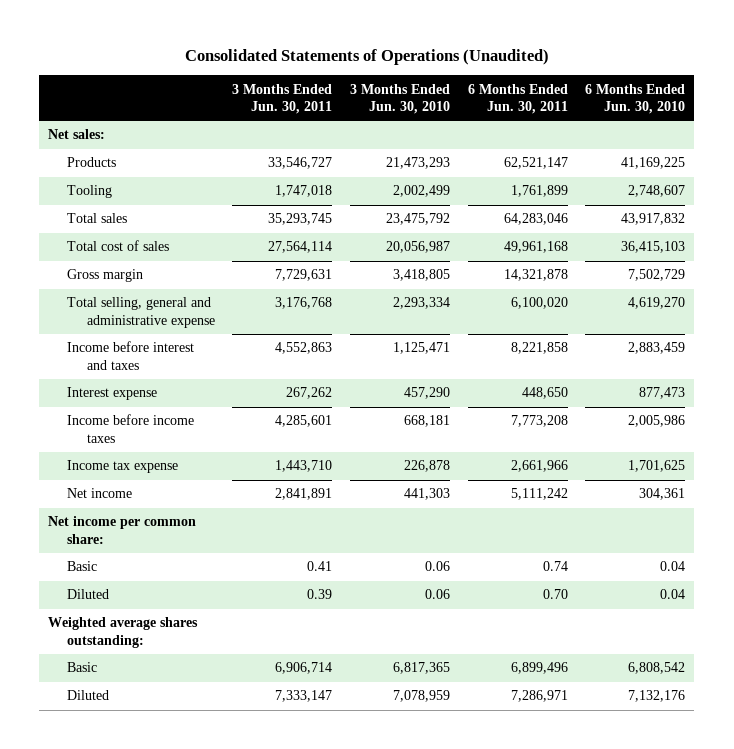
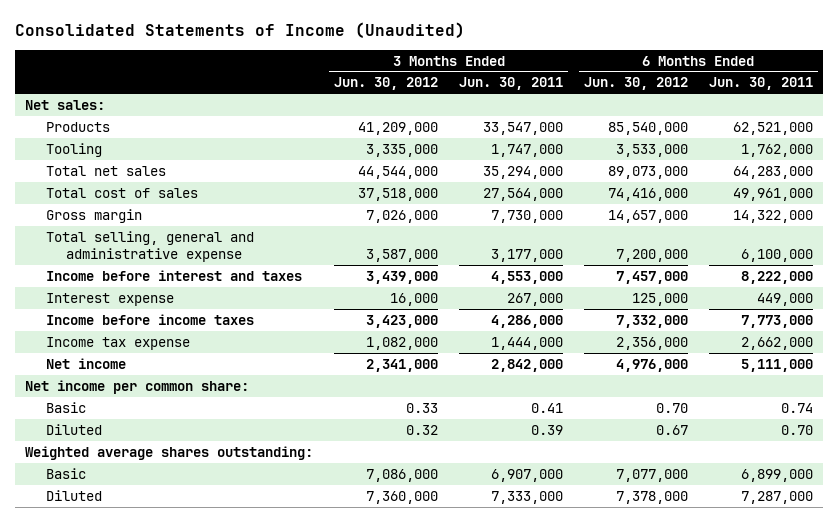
- Consolidated Statements of Operations (Unaudited)
+ Consolidated Statements of Income (Unaudited)
- | 3 Months Ended Jun. 30, 2011 | 3 Months Ended Jun. 30, 2010 | 6 Months Ended Jun. 30, 2011 | 6 Months Ended Jun. 30, 2010
+ | 3 Months Ended Jun. 30, 2012 | 3 Months Ended Jun. 30, 2011 | 6 Months Ended Jun. 30, 2012 | 6 Months Ended Jun. 30, 2011
- Products | 33,546,727 | 21,473,293 | 62,521,147 | 41,169,225
- Tooling | 1,747,018 | 2,002,499 | 1,761,899 | 2,748,607
- Total sales | 35,293,745 | 23,475,792 | 64,283,046 | 43,917,832
- Total cost of sales | 27,564,114 | 20,056,987 | 49,961,168 | 36,415,103
- Gross margin | 7,729,631 | 3,418,805 | 14,321,878 | 7,502,729
- Total selling, general and administrative expense | 3,176,768 | 2,293,334 | 6,100,020 | 4,619,270
- Income before interest and taxes | 4,552,863 | 1,125,471 | 8,221,858 | 2,883,459
- Interest expense | 267,262 | 457,290 | 448,650 | 877,473
- Income before income taxes | 4,285,601 | 668,181 | 7,773,208 | 2,005,986
- Income tax expense | 1,443,710 | 226,878 | 2,661,966 | 1,701,625
- Net income | 2,841,891 | 441,303 | 5,111,242 | 304,361
+ Products | 41,209,000 | 33,547,000 | 85,540,000 | 62,521,000
+ Tooling | 3,335,000 | 1,747,000 | 3,533,000 | 1,762,000
+ Total net sales | 44,544,000 | 35,294,000 | 89,073,000 | 64,283,000
+ Total cost of sales | 37,518,000 | 27,564,000 | 74,416,000 | 49,961,000
+ Gross margin | 7,026,000 | 7,730,000 | 14,657,000 | 14,322,000
+ Total selling, general and administrative expense | 3,587,000 | 3,177,000 | 7,200,000 | 6,100,000
+ Income before interest and taxes | 3,439,000 | 4,553,000 | 7,457,000 | 8,222,000
+ Interest expense | 16,000 | 267,000 | 125,000 | 449,000
+ Income before income taxes | 3,423,000 | 4,286,000 | 7,332,000 | 7,773,000
+ Income tax expense | 1,082,000 | 1,444,000 | 2,356,000 | 2,662,000
+ Net income | 2,341,000 | 2,842,000 | 4,976,000 | 5,111,000
- Basic | 6,906,714 | 6,817,365 | 6,899,496 | 6,808,542
- Diluted | 7,333,147 | 7,078,959 | 7,286,971 | 7,132,176
+ Basic | 7,086,000 | 6,907,000 | 7,077,000 | 6,899,000
+ Diluted | 7,360,000 | 7,333,000 | 7,378,000 | 7,287,000

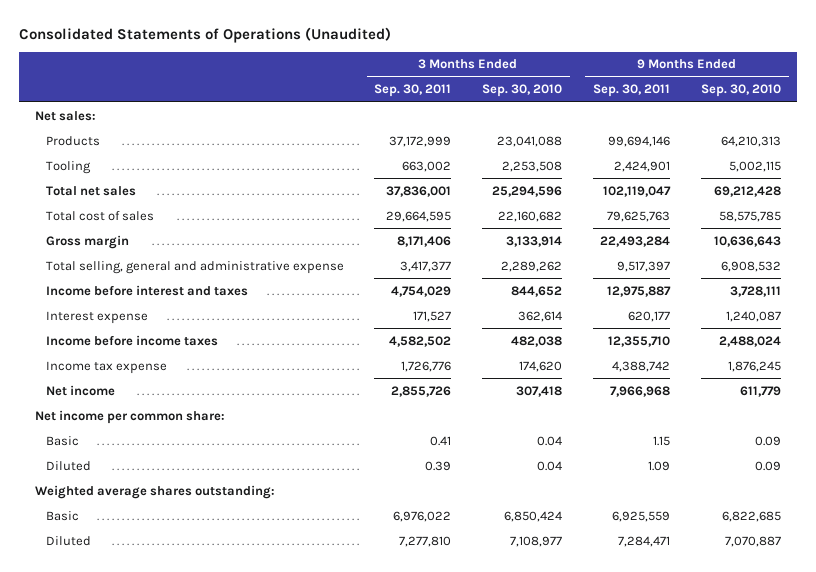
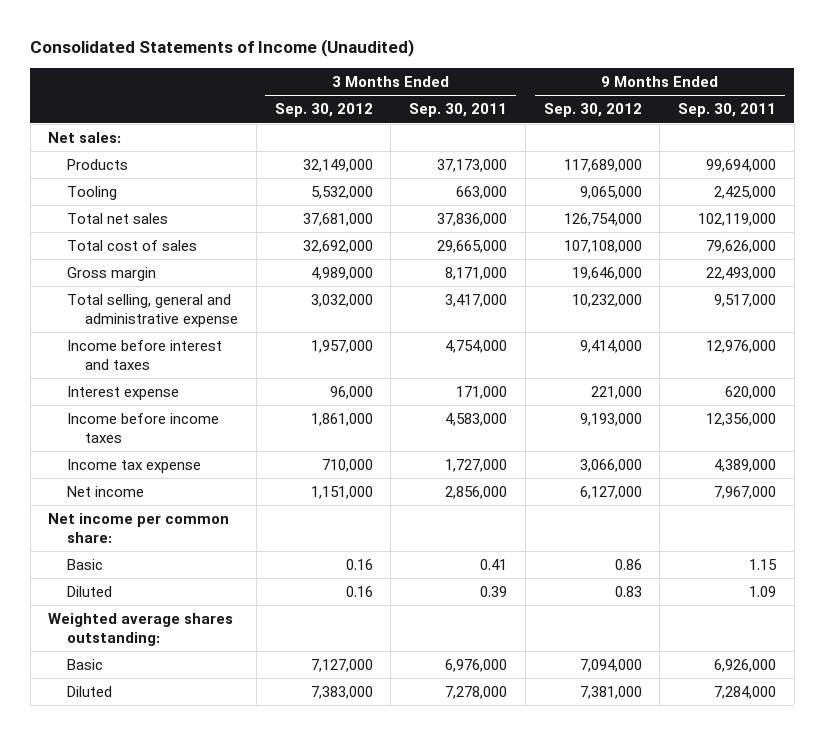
- Consolidated Statements of Operations (Unaudited)
+ Consolidated Statements of Income (Unaudited)
- | 3 Months Ended Sep. 30, 2011 | 3 Months Ended Sep. 30, 2010 | 9 Months Ended Sep. 30, 2011 | 9 Months Ended Sep. 30, 2010
+ | 3 Months Ended Sep. 30, 2012 | 3 Months Ended Sep. 30, 2011 | 9 Months Ended Sep. 30, 2012 | 9 Months Ended Sep. 30, 2011
- Products | 37,172,999 | 23,041,088 | 99,694,146 | 64,210,313
- Tooling | 663,002 | 2,253,508 | 2,424,901 | 5,002,115
- Total net sales | 37,836,001 | 25,294,596 | 102,119,047 | 69,212,428
- Total cost of sales | 29,664,595 | 22,160,682 | 79,625,763 | 58,575,785
- Gross margin | 8,171,406 | 3,133,914 | 22,493,284 | 10,636,643
- Total selling, general and administrative expense | 3,417,377 | 2,289,262 | 9,517,397 | 6,908,532
- Income before interest and taxes | 4,754,029 | 844,652 | 12,975,887 | 3,728,111
- Interest expense | 171,527 | 362,614 | 620,177 | 1,240,087
- Income before income taxes | 4,582,502 | 482,038 | 12,355,710 | 2,488,024
- Income tax expense | 1,726,776 | 174,620 | 4,388,742 | 1,876,245
- Net income | 2,855,726 | 307,418 | 7,966,968 | 611,779
+ Products | 32,149,000 | 37,173,000 | 117,689,000 | 99,694,000
+ Tooling | 5,532,000 | 663,000 | 9,065,000 | 2,425,000
+ Total net sales | 37,681,000 | 37,836,000 | 126,754,000 | 102,119,000
+ Total cost of sales | 32,692,000 | 29,665,000 | 107,108,000 | 79,626,000
+ Gross margin | 4,989,000 | 8,171,000 | 19,646,000 | 22,493,000
+ Total selling, general and administrative expense | 3,032,000 | 3,417,000 | 10,232,000 | 9,517,000
+ Income before interest and taxes | 1,957,000 | 4,754,000 | 9,414,000 | 12,976,000
+ Interest expense | 96,000 | 171,000 | 221,000 | 620,000
+ Income before income taxes | 1,861,000 | 4,583,000 | 9,193,000 | 12,356,000
+ Income tax expense | 710,000 | 1,727,000 | 3,066,000 | 4,389,000
+ Net income | 1,151,000 | 2,856,000 | 6,127,000 | 7,967,000
- Basic | 6,976,022 | 6,850,424 | 6,925,559 | 6,822,685
- Diluted | 7,277,810 | 7,108,977 | 7,284,471 | 7,070,887
+ Basic | 7,127,000 | 6,976,000 | 7,094,000 | 6,926,000
+ Diluted | 7,383,000 | 7,278,000 | 7,381,000 | 7,284,000

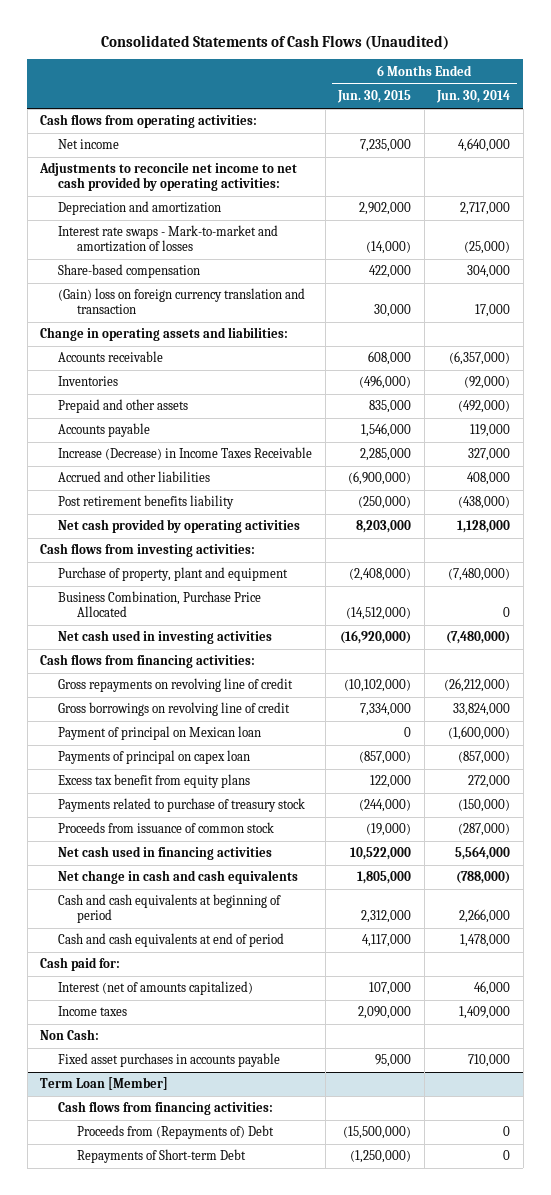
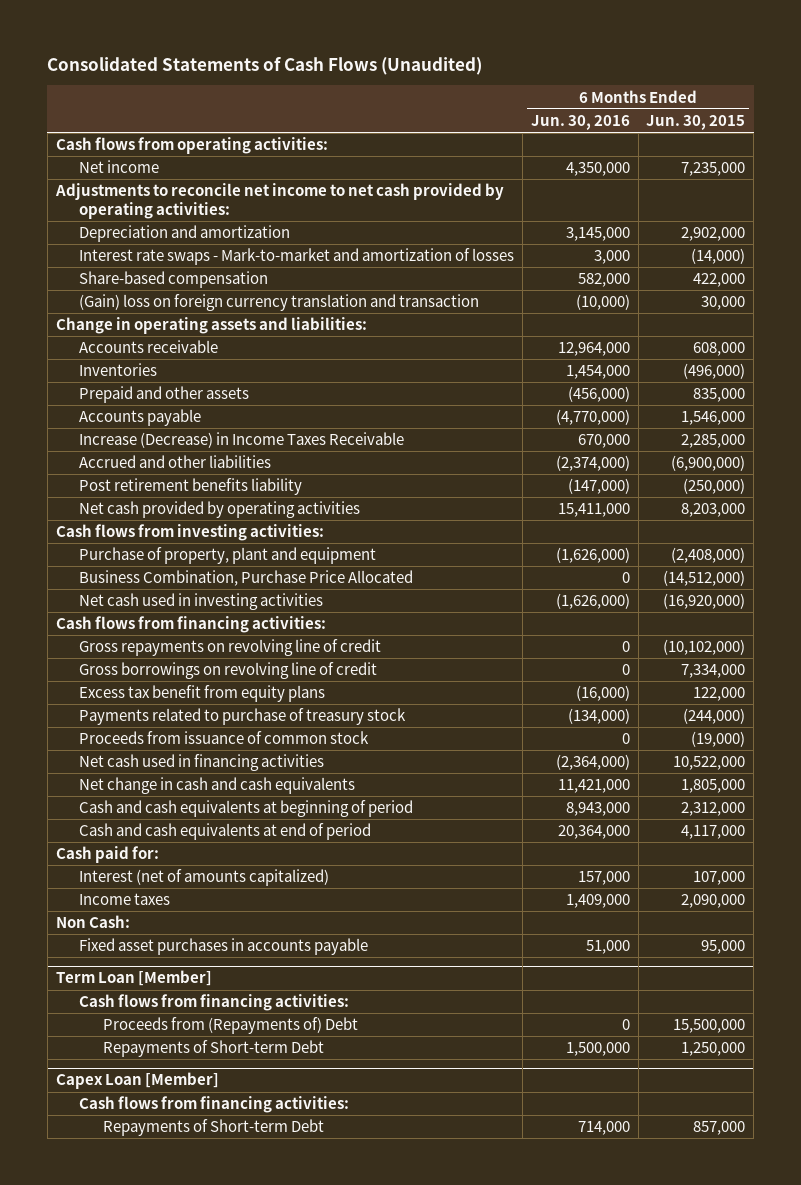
- | 6 Months Ended Jun. 30, 2015 | 6 Months Ended Jun. 30, 2014
+ | 6 Months Ended Jun. 30, 2016 | 6 Months Ended Jun. 30, 2015
- Payment of principal on Mexican loan | 0 | (1,600,000)
- Payments of principal on capex loan | (857,000) | (857,000)
@ Term Loan [Member]
- Proceeds from (Repayments of) Debt | (15,500,000) | 0
- Repayments of Short-term Debt | (1,250,000) | 0
+ Proceeds from (Repayments of) Debt | 0 | 15,500,000
+ Repayments of Short-term Debt | 1,500,000 | 1,250,000
+ Capex Loan [Member]
+ Cash flows from financing activities:
+ Repayments of Short-term Debt | 714,000 | 857,000

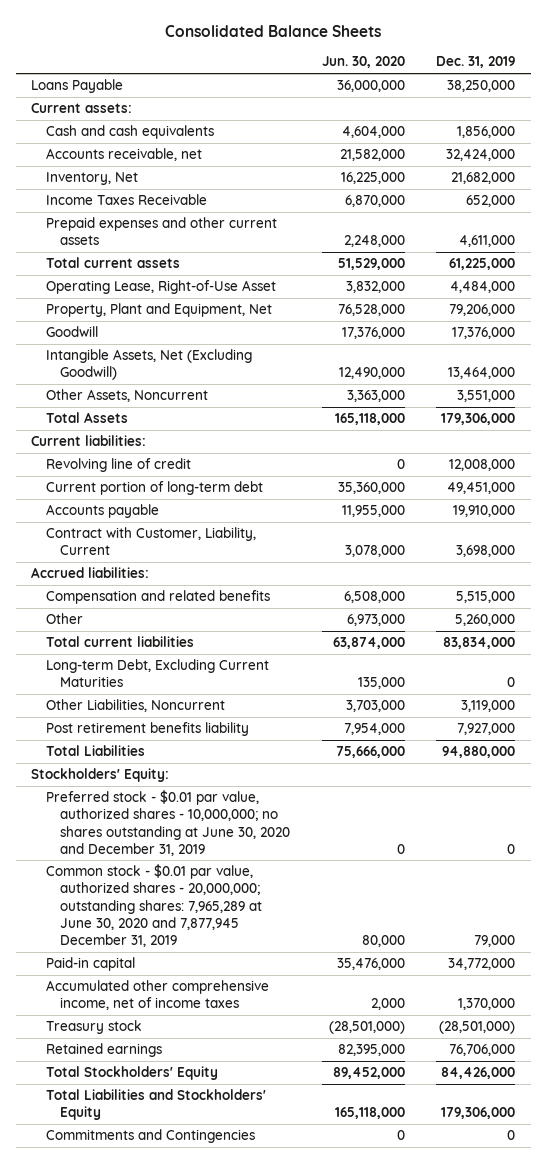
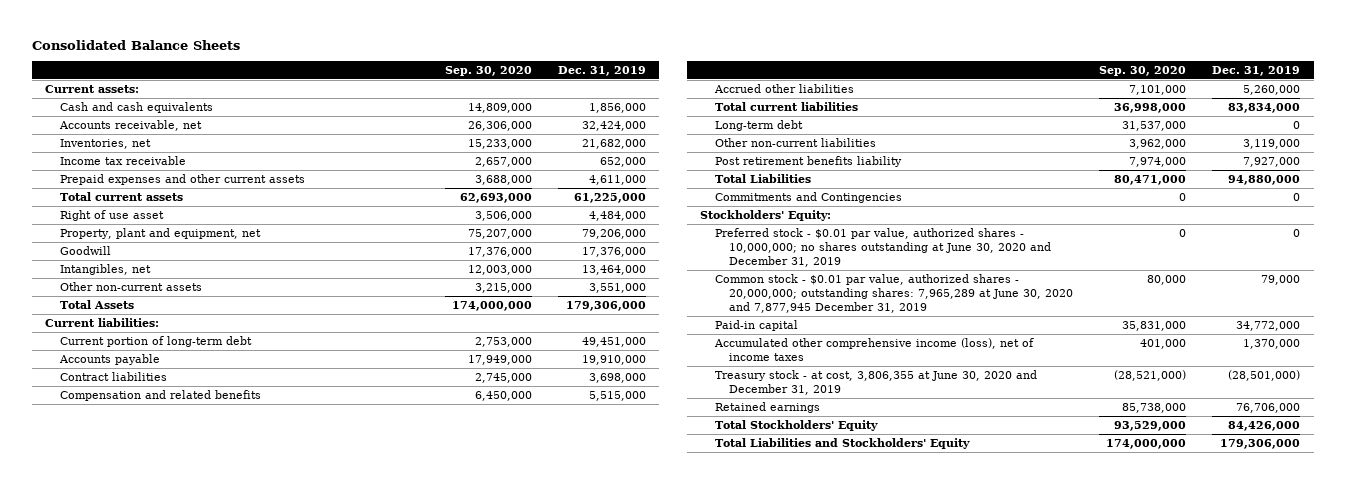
- | Jun. 30, 2020 | Dec. 31, 2019
+ | Sep. 30, 2020 | Dec. 31, 2019
- Loans Payable | 36,000,000 | 38,250,000
- Inventory, Net | 16,225,000 | 21,682,000
- Income Taxes Receivable | 6,870,000 | 652,000
+ Inventories, net | 15,233,000 | 21,682,000
+ Income tax receivable | 2,657,000 | 652,000
- Operating Lease, Right-of-Use Asset | 3,832,000 | 4,484,000
- Property, Plant and Equipment, Net | 76,528,000 | 79,206,000
+ Right of use asset | 3,506,000 | 4,484,000
+ Property, plant and equipment, net | 75,207,000 | 79,206,000
- Intangible Assets, Net (Excluding Goodwill) | 12,490,000 | 13,464,000
- Other Assets, Noncurrent | 3,363,000 | 3,551,000
+ Intangibles, net | 12,003,000 | 13,464,000
+ Other non-current assets | 3,215,000 | 3,551,000
- Revolving line of credit | 0 | 12,008,000
- Contract with Customer, Liability, Current | 3,078,000 | 3,698,000
- Accrued liabilities:
+ Contract liabilities | 2,745,000 | 3,698,000
- Other | 6,973,000 | 5,260,000
+ Accrued other liabilities | 7,101,000 | 5,260,000
- Long-term Debt, Excluding Current Maturities | 135,000 | 0
- Other Liabilities, Noncurrent | 3,703,000 | 3,119,000
+ Long-term debt | 31,537,000 | 0
+ Other non-current liabilities | 3,962,000 | 3,119,000
moved up: Commitments and Contingencies | 0 | 0
- Accumulated other comprehensive income, net of income taxes | 2,000 | 1,370,000
- Treasury stock | (28,501,000) | (28,501,000)
+ Accumulated other comprehensive income (loss), net of income taxes | 401,000 | 1,370,000
+ Treasury stock - at cost, 3,806,355 at June 30, 2020 and December 31, 2019 | (28,521,000) | (28,501,000)

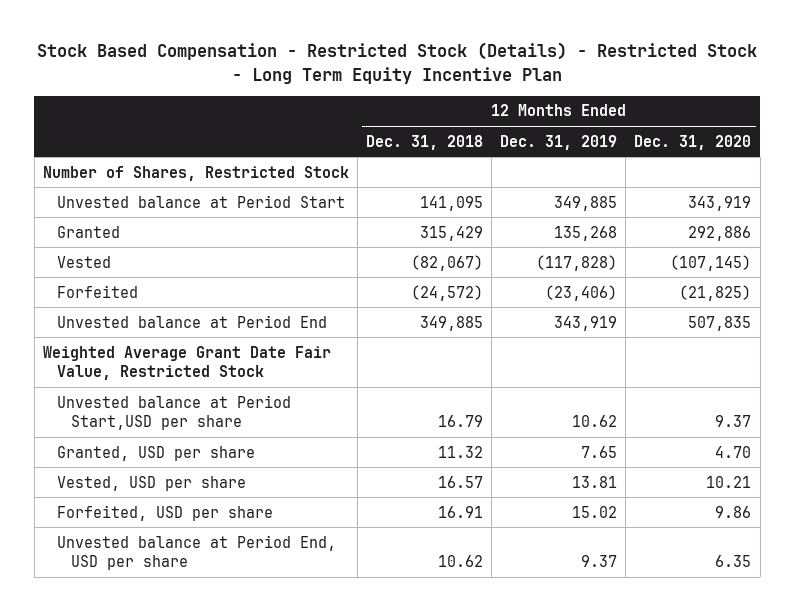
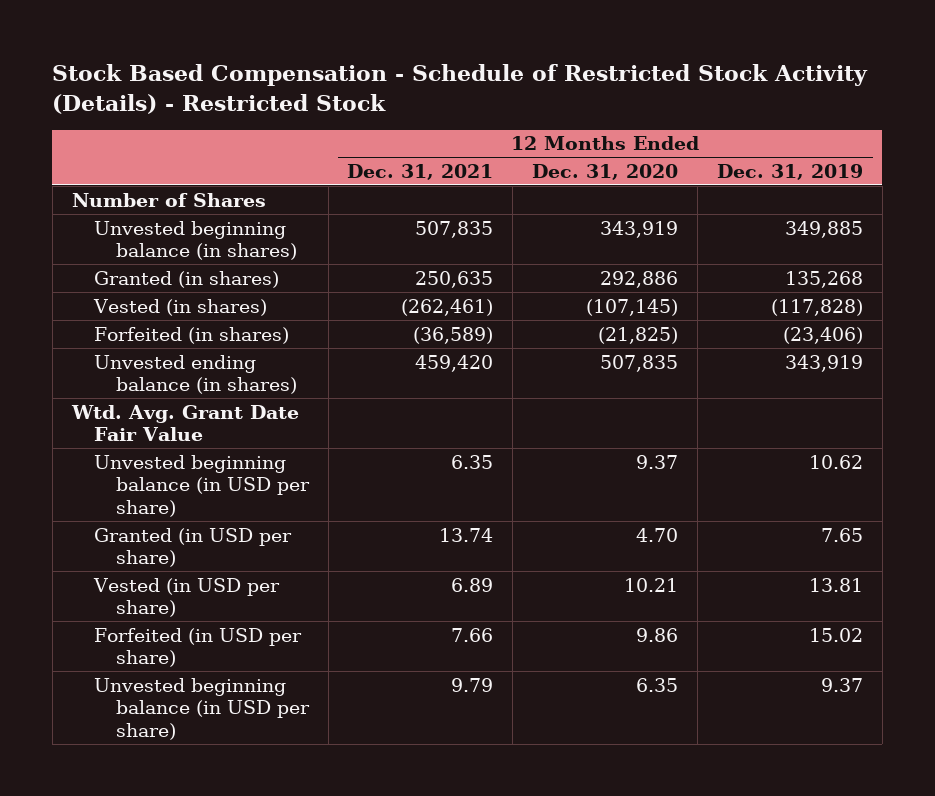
- Stock Based Compensation - Restricted Stock (Details) - Restricted Stock - Long Term Equity Incentive Plan
+ Stock Based Compensation - Schedule of Restricted Stock Activity (Details) - Restricted Stock
- | 12 Months Ended Dec. 31, 2018 | 12 Months Ended Dec. 31, 2019 | 12 Months Ended Dec. 31, 2020
+ | 12 Months Ended Dec. 31, 2021 | 12 Months Ended Dec. 31, 2020 | 12 Months Ended Dec. 31, 2019
- Number of Shares, Restricted Stock
- Unvested balance at Period Start | 141,095 | 349,885 | 343,919
- Granted | 315,429 | 135,268 | 292,886
- Vested | (82,067) | (117,828) | (107,145)
- Forfeited | (24,572) | (23,406) | (21,825)
- Unvested balance at Period End | 349,885 | 343,919 | 507,835
- Weighted Average Grant Date Fair Value, Restricted Stock
- Unvested balance at Period Start,USD per share | 16.79 | 10.62 | 9.37
- Granted, USD per share | 11.32 | 7.65 | 4.70
- Vested, USD per share | 16.57 | 13.81 | 10.21
- Forfeited, USD per share | 16.91 | 15.02 | 9.86
- Unvested balance at Period End, USD per share | 10.62 | 9.37 | 6.35
+ Number of Shares
+ Unvested beginning balance (in shares) | 507,835 | 343,919 | 349,885
+ Granted (in shares) | 250,635 | 292,886 | 135,268
+ Vested (in shares) | (262,461) | (107,145) | (117,828)
+ Forfeited (in shares) | (36,589) | (21,825) | (23,406)
+ Unvested ending balance (in shares) | 459,420 | 507,835 | 343,919
+ Wtd. Avg. Grant Date Fair Value
+ Unvested beginning balance (in USD per share) | 6.35 | 9.37 | 10.62
+ Granted (in USD per share) | 13.74 | 4.70 | 7.65
+ Vested (in USD per share) | 6.89 | 10.21 | 13.81
+ Forfeited (in USD per share) | 7.66 | 9.86 | 15.02
+ Unvested beginning balance (in USD per share) | 9.79 | 6.35 | 9.37

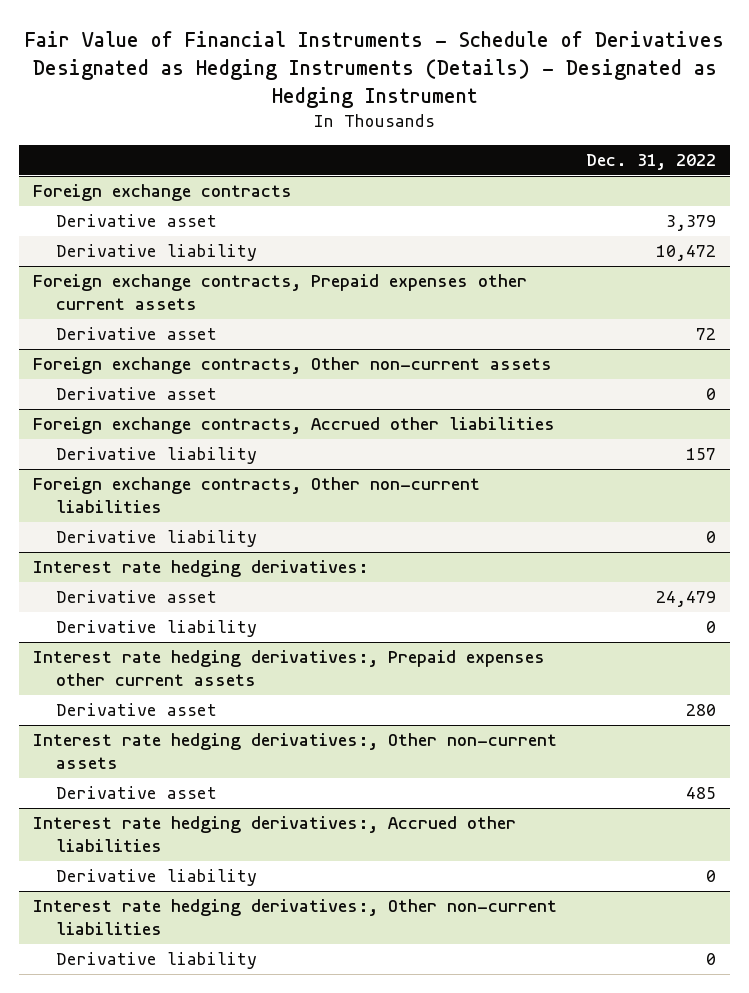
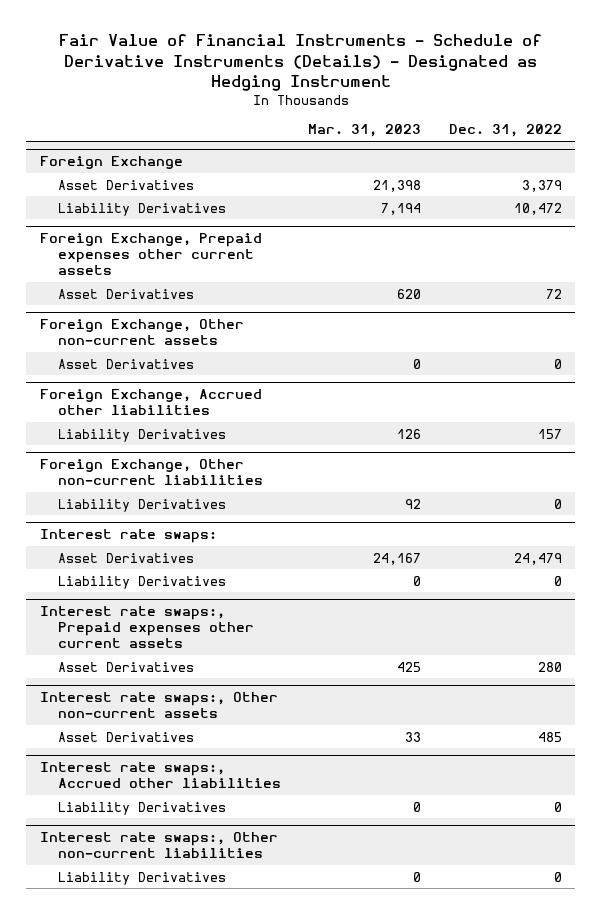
- Fair Value of Financial Instruments - Schedule of Derivatives Designated as Hedging Instruments (Details) - Designated as Hedging Instrument
+ Fair Value of Financial Instruments - Schedule of Derivative Instruments (Details) - Designated as Hedging Instrument
- | Dec. 31, 2022
+ | Mar. 31, 2023 | Dec. 31, 2022
- Foreign exchange contracts
- Derivative asset | 3,379
- Derivative liability | 10,472
- Foreign exchange contracts, Prepaid expenses other current assets
- Derivative asset | 72
- Foreign exchange contracts, Other non-current assets
- Derivative asset | 0
- Foreign exchange contracts, Accrued other liabilities
- Derivative liability | 157
- Foreign exchange contracts, Other non-current liabilities
- Derivative liability | 0
- Interest rate hedging derivatives:
- Derivative asset | 24,479
- Derivative liability | 0
- Interest rate hedging derivatives:, Prepaid expenses other current assets
- Derivative asset | 280
- Interest rate hedging derivatives:, Other non-current assets
- Derivative asset | 485
- Interest rate hedging derivatives:, Accrued other liabilities
- Derivative liability | 0
- Interest rate hedging derivatives:, Other non-current liabilities
- Derivative liability | 0
+ Foreign Exchange
+ Asset Derivatives | 21,398 | 3,379
+ Liability Derivatives | 7,194 | 10,472
+ Foreign Exchange, Prepaid expenses other current assets
+ Asset Derivatives | 620 | 72
+ Foreign Exchange, Other non-current assets
+ Asset Derivatives | 0 | 0
+ Foreign Exchange, Accrued other liabilities
+ Liability Derivatives | 126 | 157
+ Foreign Exchange, Other non-current liabilities
+ Liability Derivatives | 92 | 0
+ Interest rate swaps:
+ Asset Derivatives | 24,167 | 24,479
+ Liability Derivatives | 0 | 0
+ Interest rate swaps:, Prepaid expenses other current assets
+ Asset Derivatives | 425 | 280
+ Interest rate swaps:, Other non-current assets
+ Asset Derivatives | 33 | 485
+ Interest rate swaps:, Accrued other liabilities
+ Liability Derivatives | 0 | 0
+ Interest rate swaps:, Other non-current liabilities
+ Liability Derivatives | 0 | 0

